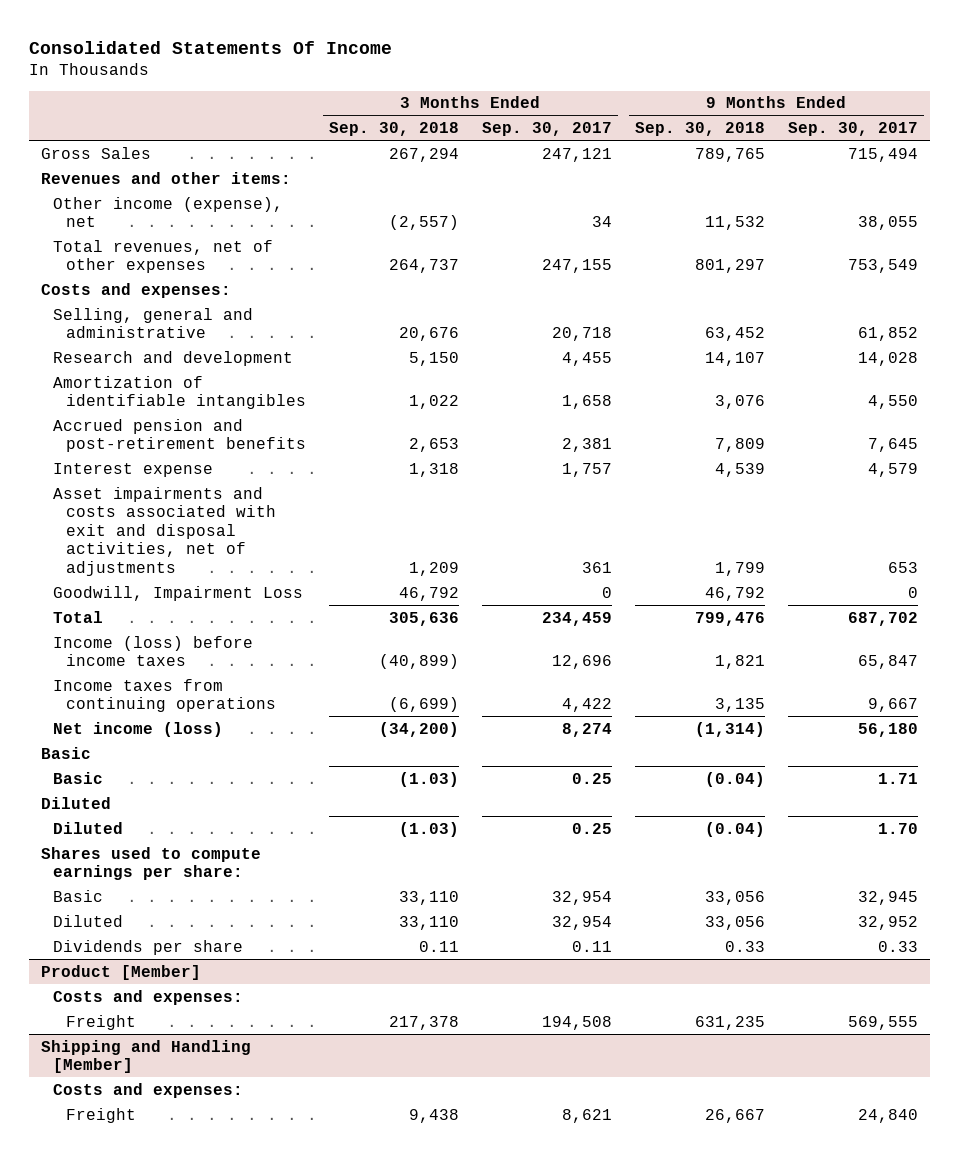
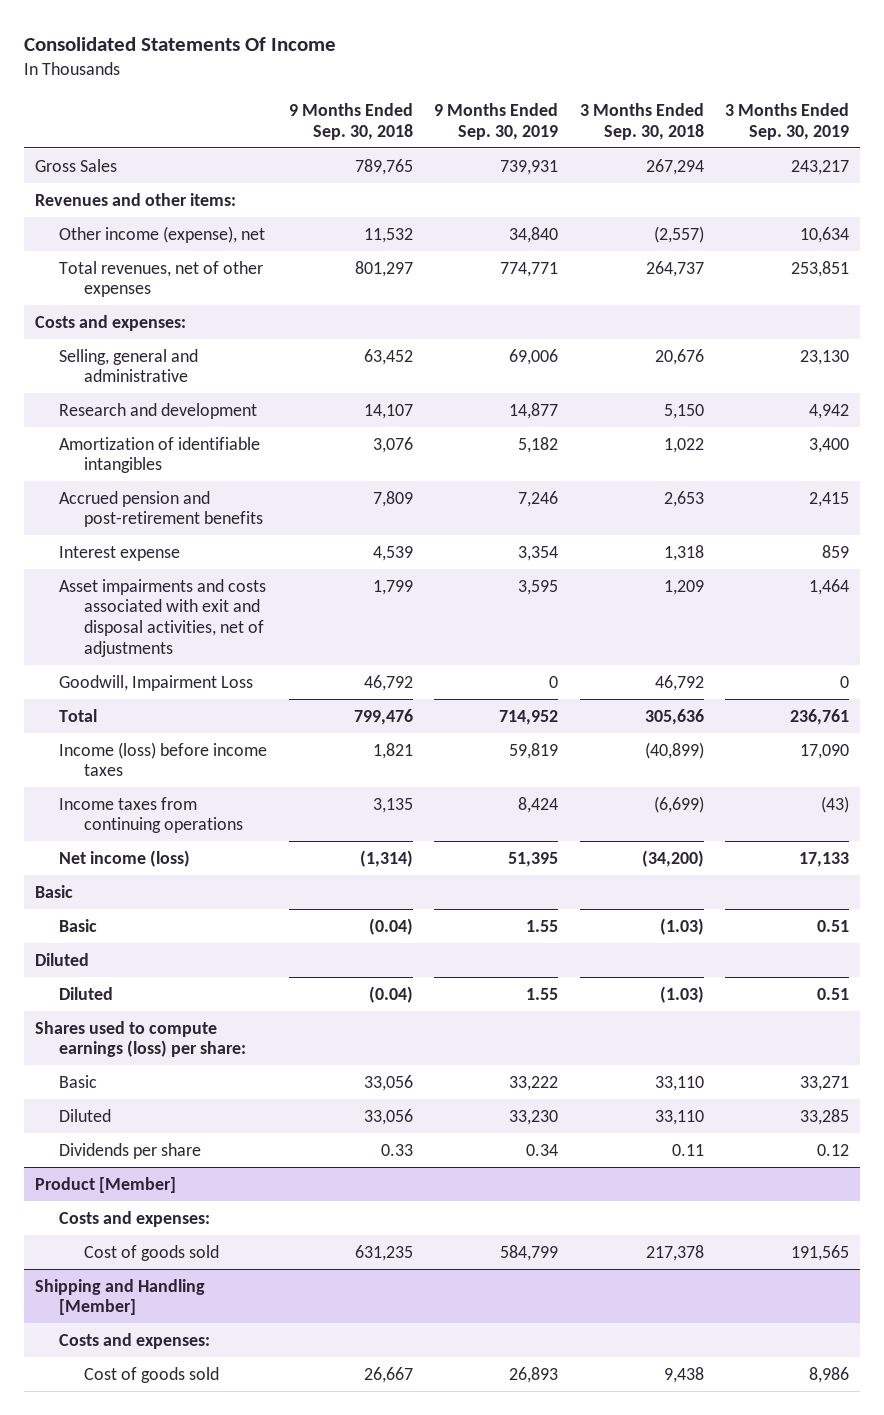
- | 3 Months Ended Sep. 30, 2018 | 3 Months Ended Sep. 30, 2017 | 9 Months Ended Sep. 30, 2018 | 9 Months Ended Sep. 30, 2017
+ | 9 Months Ended Sep. 30, 2018 | 9 Months Ended Sep. 30, 2019 | 3 Months Ended Sep. 30, 2018 | 3 Months Ended Sep. 30, 2019
- Shares used to compute earnings per share:
+ Shares used to compute earnings (loss) per share:
@ Product [Member]
- Freight | 217,378 | 194,508 | 631,235 | 569,555
+ Cost of goods sold | 631,235 | 584,799 | 217,378 | 191,565
@ Shipping and Handling [Member]
- Freight | 9,438 | 8,621 | 26,667 | 24,840
+ Cost of goods sold | 26,667 | 26,893 | 9,438 | 8,986

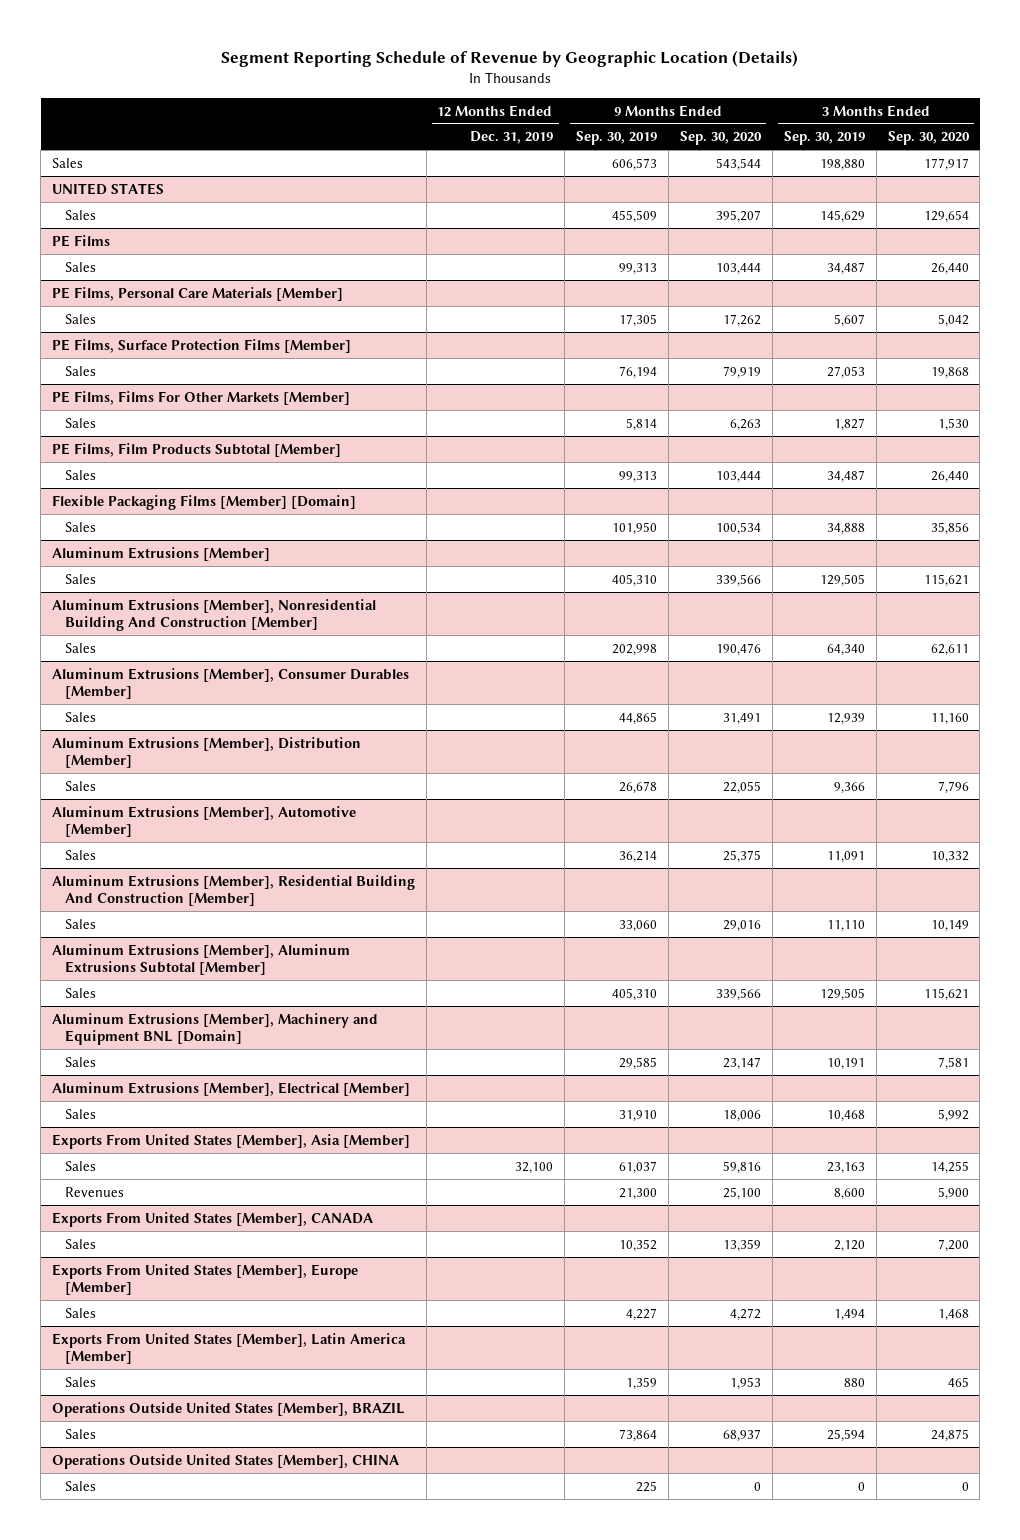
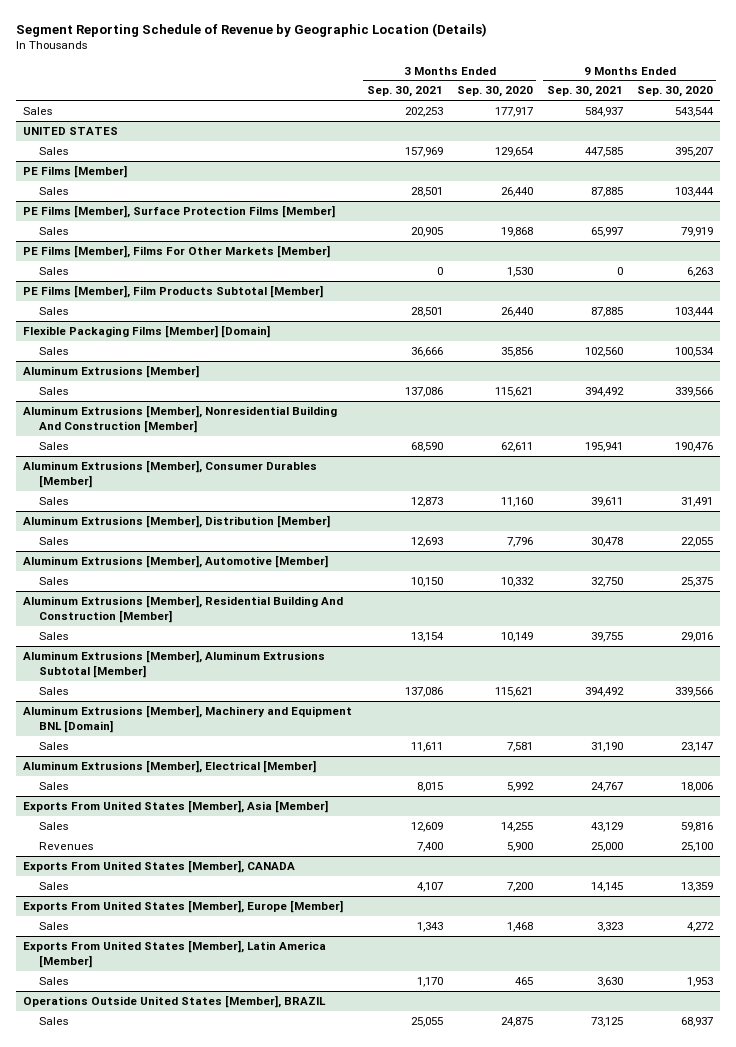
- | 12 Months Ended Dec. 31, 2019 | 9 Months Ended Sep. 30, 2019 | 9 Months Ended Sep. 30, 2020 | 3 Months Ended Sep. 30, 2019 | 3 Months Ended Sep. 30, 2020
+ | 3 Months Ended Sep. 30, 2021 | 3 Months Ended Sep. 30, 2020 | 9 Months Ended Sep. 30, 2021 | 9 Months Ended Sep. 30, 2020
- PE Films
+ PE Films [Member]
- PE Films, Personal Care Materials [Member]
- Sales | | 17,305 | 17,262 | 5,607 | 5,042
- PE Films, Surface Protection Films [Member]
+ PE Films [Member], Surface Protection Films [Member]
- PE Films, Films For Other Markets [Member]
+ PE Films [Member], Films For Other Markets [Member]
- PE Films, Film Products Subtotal [Member]
+ PE Films [Member], Film Products Subtotal [Member]
- Operations Outside United States [Member], CHINA
- Sales | | 225 | 0 | 0 | 0

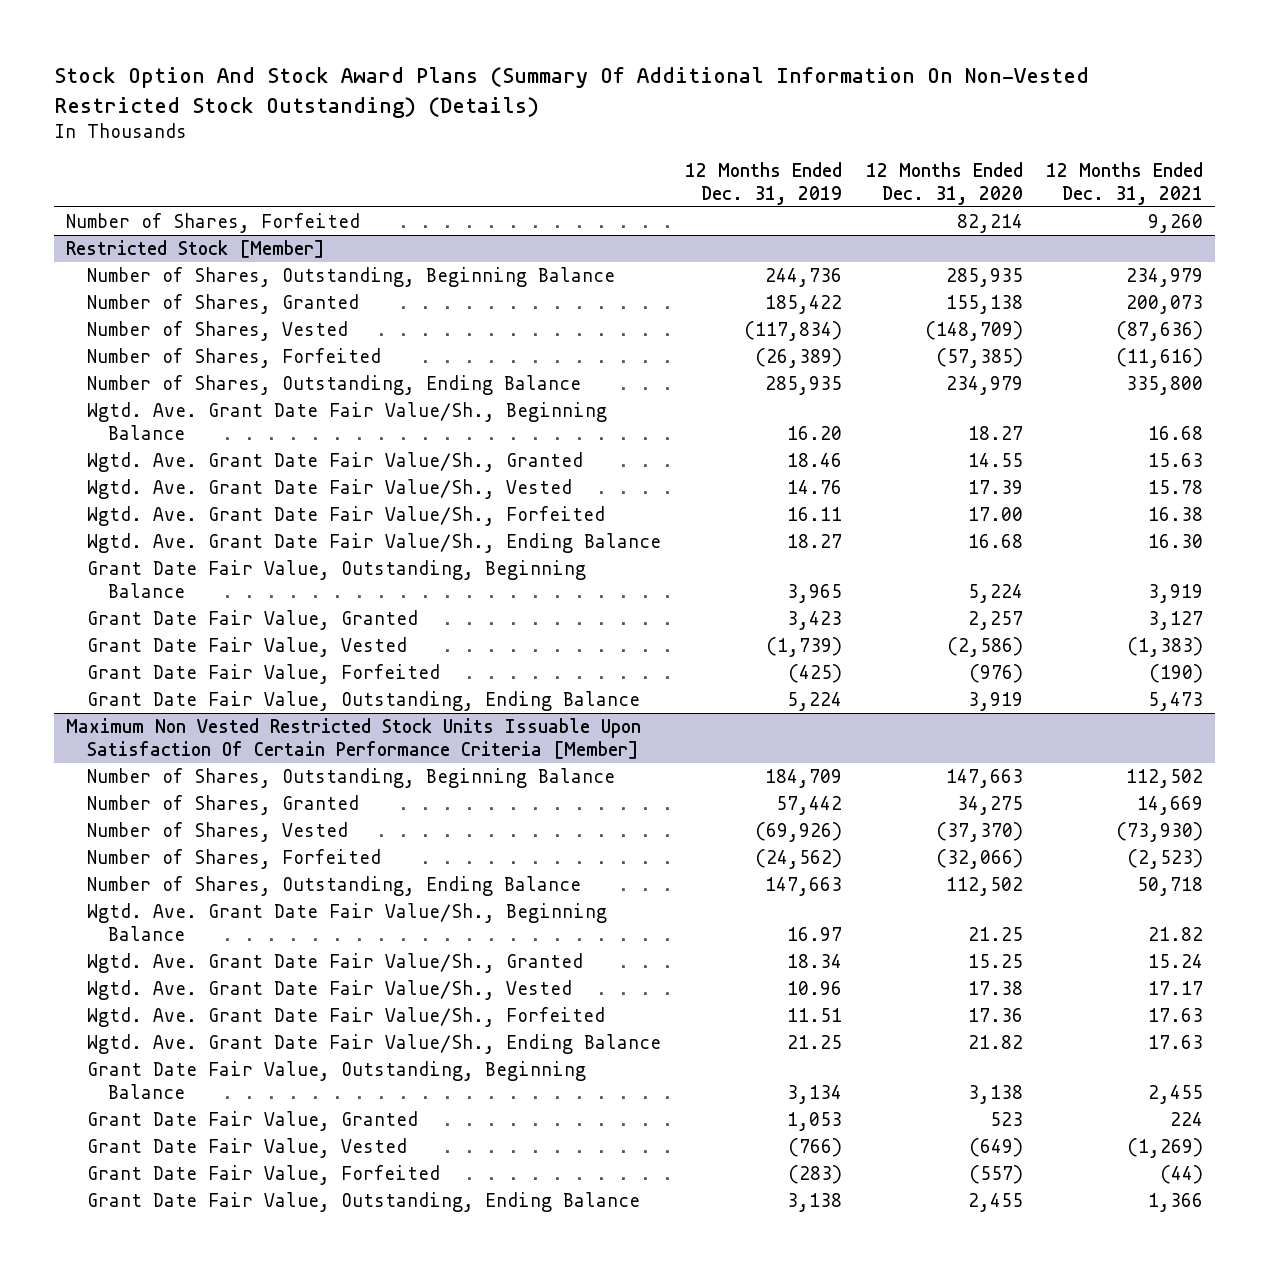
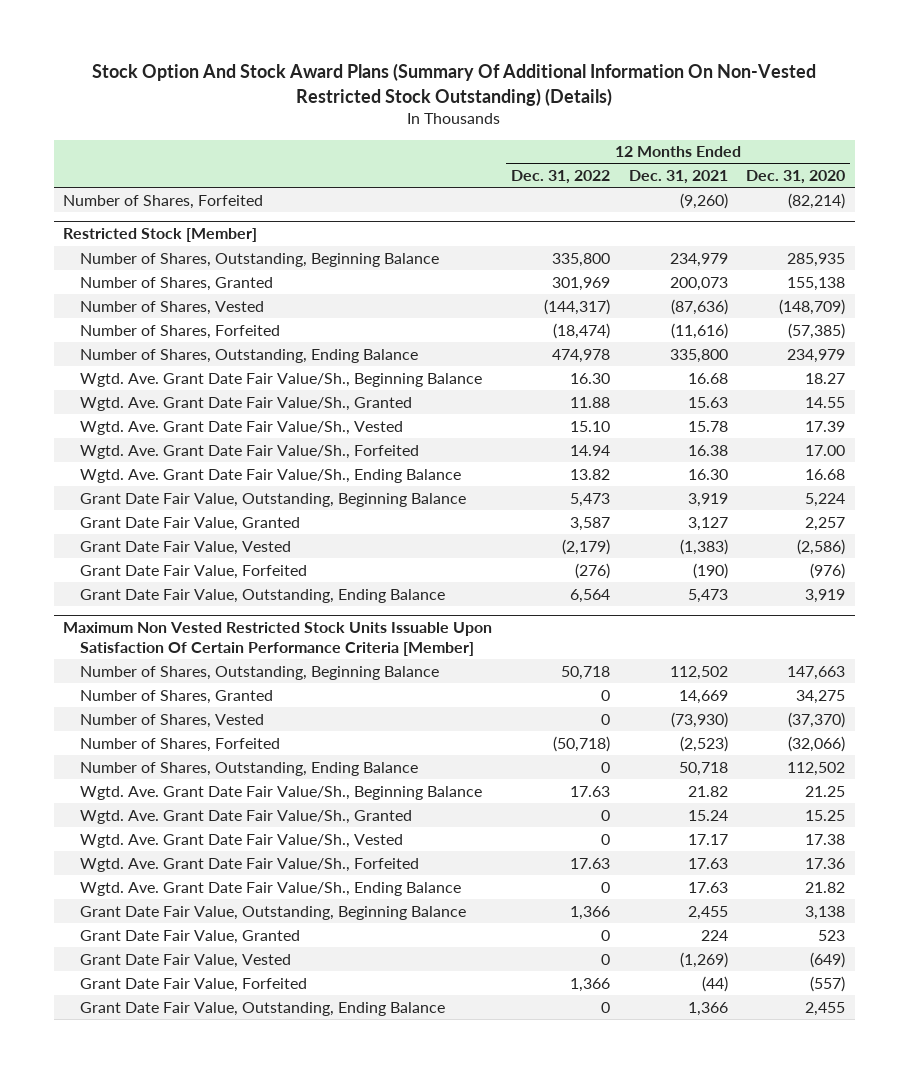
- | 12 Months Ended Dec. 31, 2019 | 12 Months Ended Dec. 31, 2020 | 12 Months Ended Dec. 31, 2021
+ | 12 Months Ended Dec. 31, 2022 | 12 Months Ended Dec. 31, 2021 | 12 Months Ended Dec. 31, 2020
- Number of Shares, Forfeited | | 82,214 | 9,260
+ Number of Shares, Forfeited | | (9,260) | (82,214)

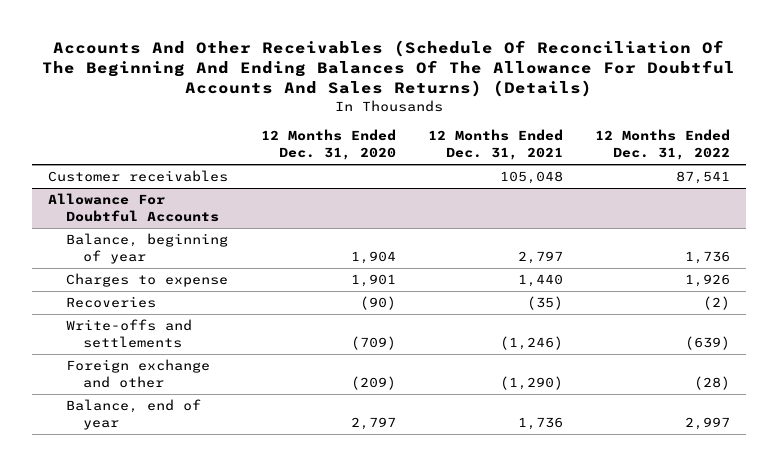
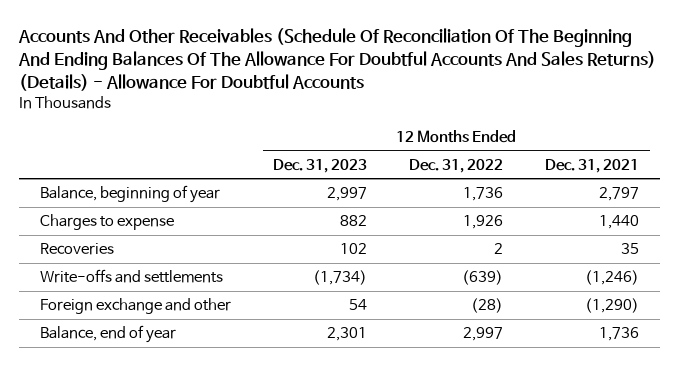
- Accounts And Other Receivables (Schedule Of Reconciliation Of The Beginning And Ending Balances Of The Allowance For Doubtful Accounts And Sales Returns) (Details)
+ Accounts And Other Receivables (Schedule Of Reconciliation Of The Beginning And Ending Balances Of The Allowance For Doubtful Accounts And Sales Returns) (Details) - Allowance For Doubtful Accounts
- | 12 Months Ended Dec. 31, 2020 | 12 Months Ended Dec. 31, 2021 | 12 Months Ended Dec. 31, 2022
+ | 12 Months Ended Dec. 31, 2023 | 12 Months Ended Dec. 31, 2022 | 12 Months Ended Dec. 31, 2021
- Customer receivables | | 105,048 | 87,541
- Allowance For Doubtful Accounts
- Recoveries | (90) | (35) | (2)
+ Recoveries | 102 | 2 | 35

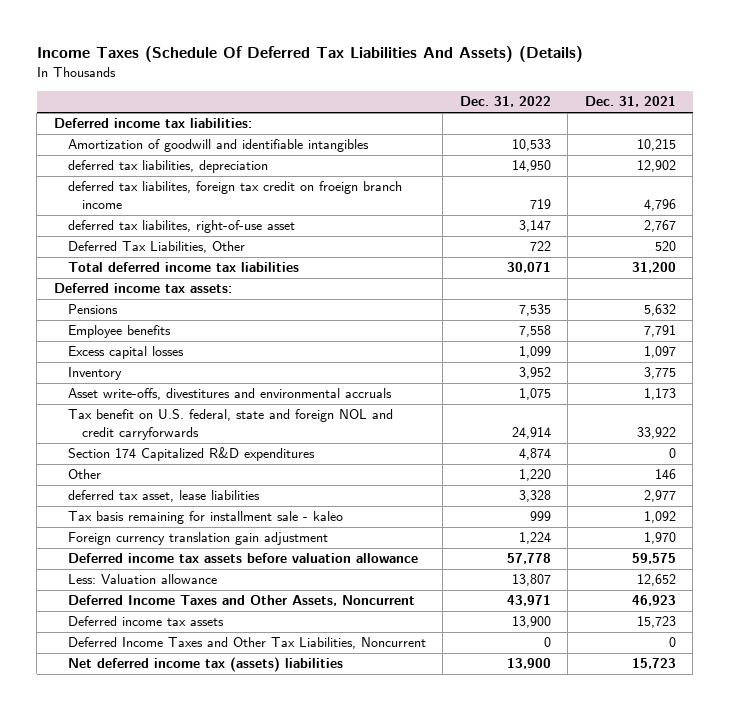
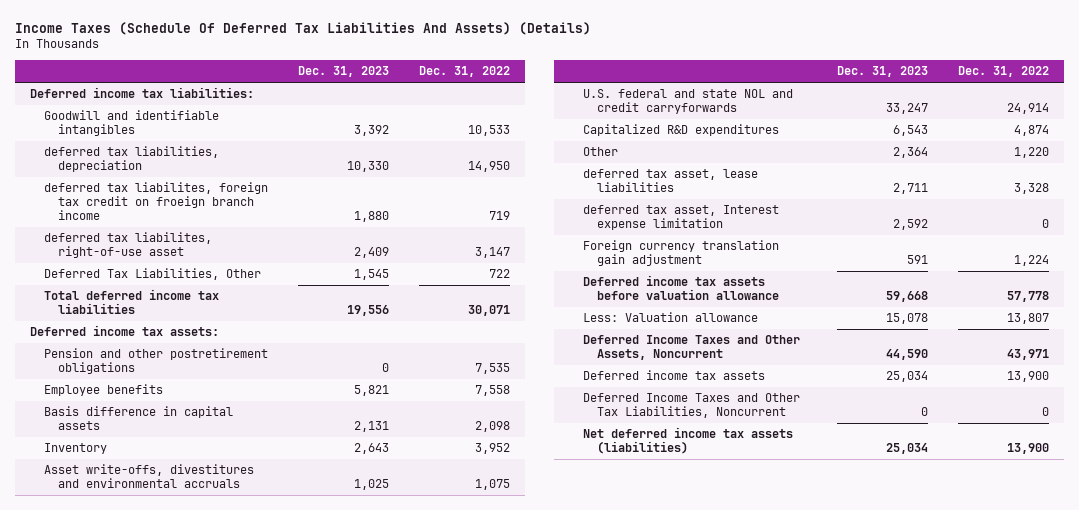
- | Dec. 31, 2022 | Dec. 31, 2021
+ | Dec. 31, 2023 | Dec. 31, 2022
- Amortization of goodwill and identifiable intangibles | 10,533 | 10,215
+ Goodwill and identifiable intangibles | 3,392 | 10,533
- Pensions | 7,535 | 5,632
+ Pension and other postretirement obligations | 0 | 7,535
- Excess capital losses | 1,099 | 1,097
+ Basis difference in capital assets | 2,131 | 2,098
- Tax benefit on U.S. federal, state and foreign NOL and credit carryforwards | 24,914 | 33,922
- Section 174 Capitalized R&D expenditures | 4,874 | 0
+ U.S. federal and state NOL and credit carryforwards | 33,247 | 24,914
+ Capitalized R&D expenditures | 6,543 | 4,874
- Tax basis remaining for installment sale - kaléo | 999 | 1,092
+ deferred tax asset, Interest expense limitation | 2,592 | 0
- Net deferred income tax (assets) liabilities | 13,900 | 15,723
+ Net deferred income tax assets (liabilities) | 25,034 | 13,900

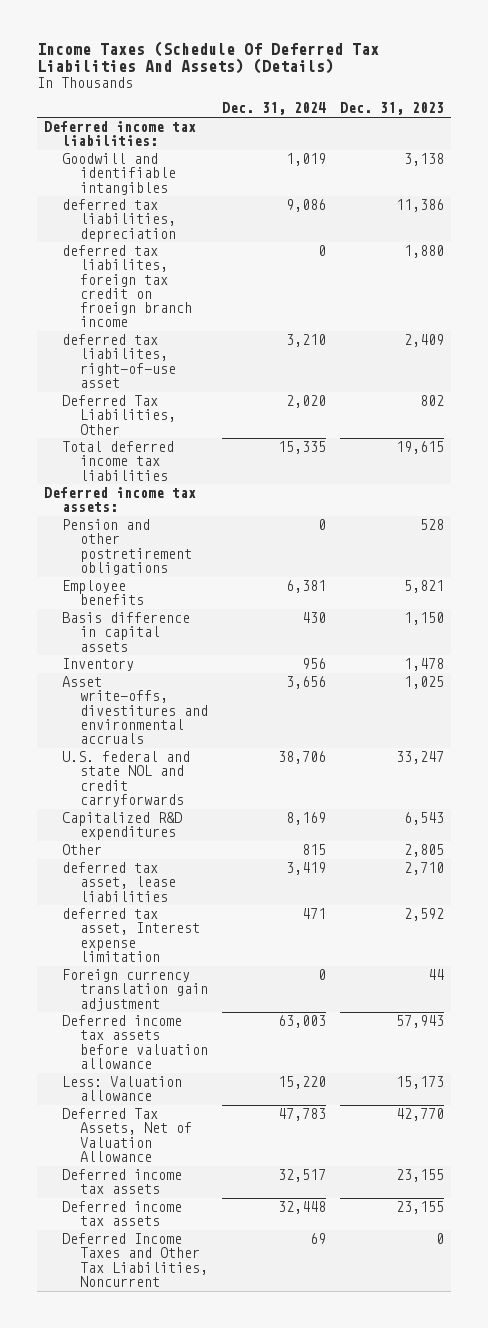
- | Dec. 31, 2023 | Dec. 31, 2022
+ | Dec. 31, 2024 | Dec. 31, 2023
- Goodwill and identifiable intangibles | 3,392 | 10,533
- deferred tax liabilities, depreciation | 10,330 | 14,950
+ Goodwill and identifiable intangibles | 1,019 | 3,138
+ deferred tax liabilities, depreciation | 9,086 | 11,386
- Deferred Tax Liabilities, Other | 1,545 | 722
- Total deferred income tax liabilities | 19,556 | 30,071
+ Deferred Tax Liabilities, Other | 2,020 | 802
+ Total deferred income tax liabilities | 15,335 | 19,615
- Pension and other postretirement obligations | 0 | 7,535
+ Pension and other postretirement obligations | 0 | 528
- Basis difference in capital assets | 2,131 | 2,098
- Inventory | 2,643 | 3,952
+ Basis difference in capital assets | 430 | 1,150
+ Inventory | 956 | 1,478
- Other | 2,364 | 1,220
- deferred tax asset, lease liabilities | 2,711 | 3,328
+ Other | 815 | 2,805
+ deferred tax asset, lease liabilities | 3,419 | 2,710
- Foreign currency translation gain adjustment | 591 | 1,224
- Deferred income tax assets before valuation allowance | 59,668 | 57,778
- Less: Valuation allowance | 15,078 | 13,807
- Deferred Income Taxes and Other Assets, Noncurrent | 44,590 | 43,971
- Deferred income tax assets | 25,034 | 13,900
+ Foreign currency translation gain adjustment | 0 | 44
+ Deferred income tax assets before valuation allowance | 63,003 | 57,943
+ Less: Valuation allowance | 15,220 | 15,173
+ Deferred Tax Assets, Net of Valuation Allowance | 47,783 | 42,770
+ Deferred income tax assets | 32,517 | 23,155
+ Deferred income tax assets | 32,448 | 23,155
- Net deferred income tax assets (liabilities) | 25,034 | 13,900

